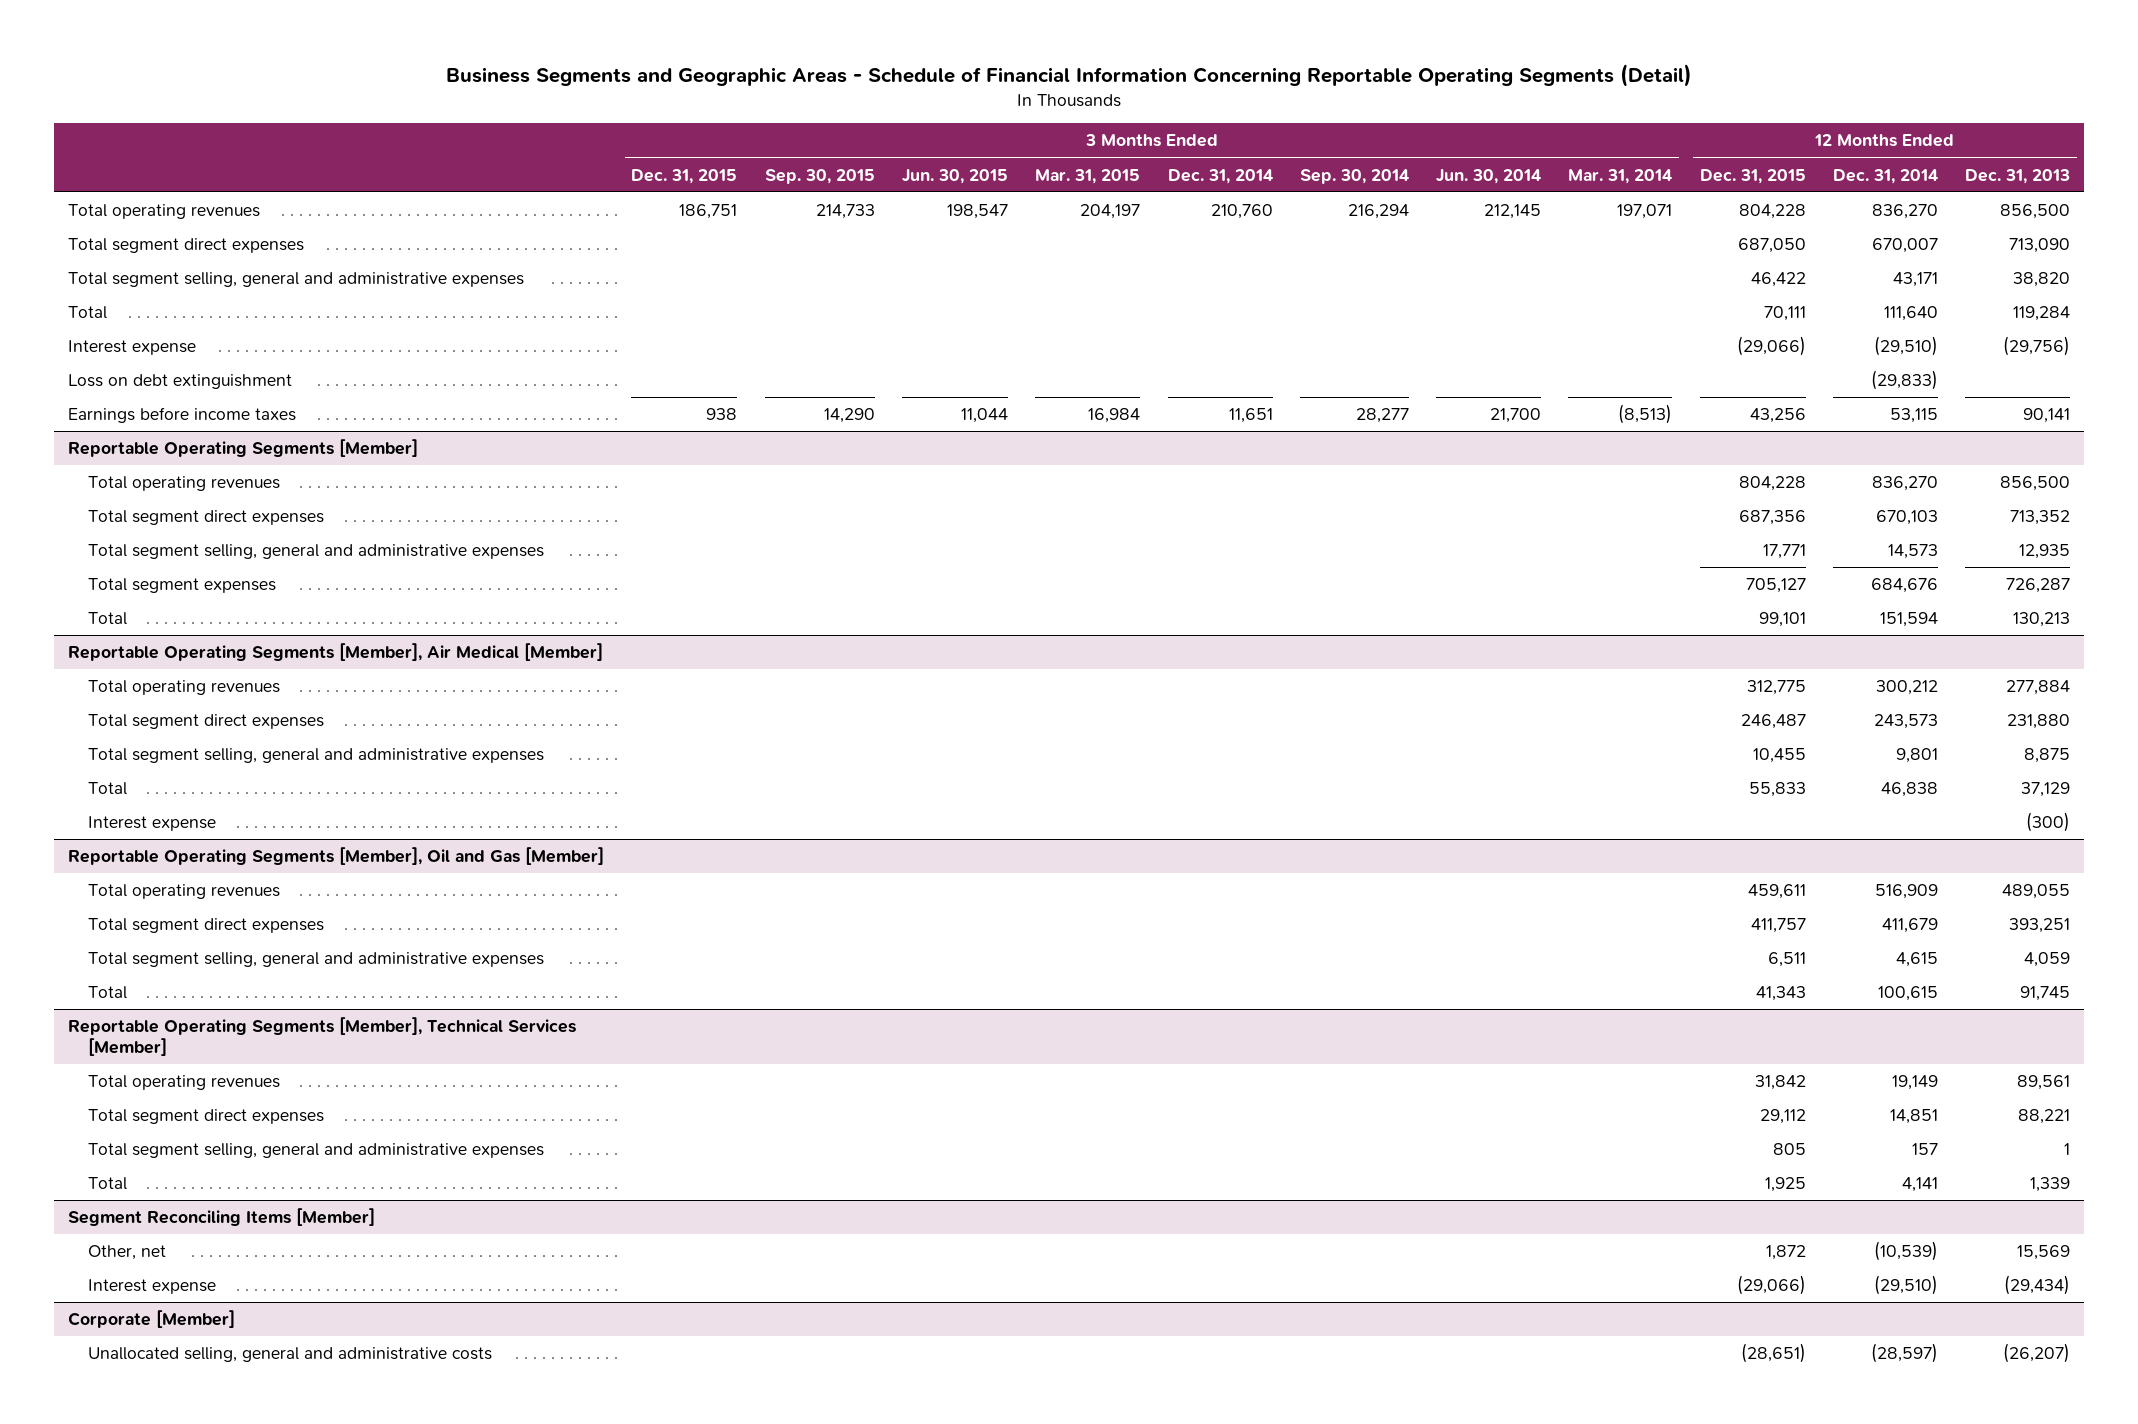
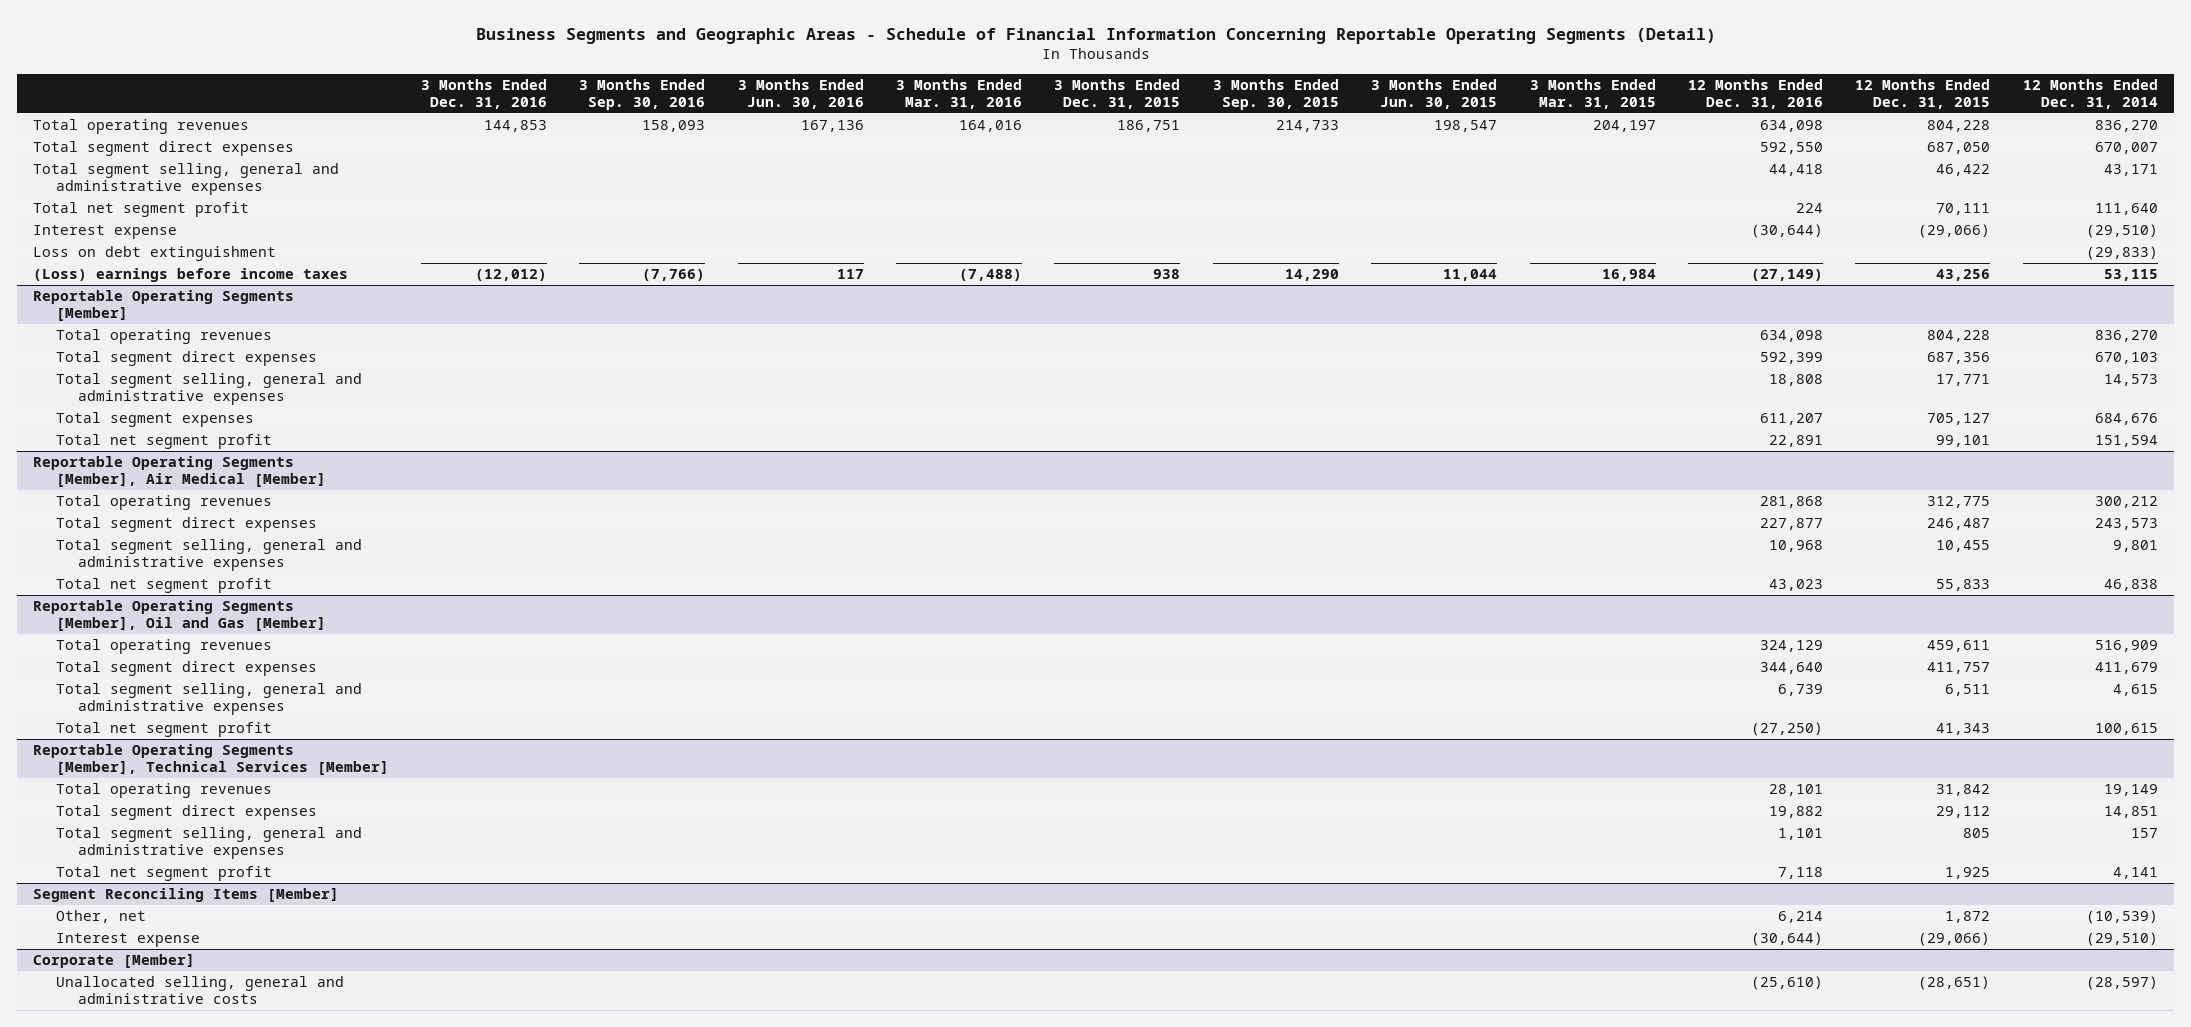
- | 3 Months Ended Dec. 31, 2015 | 3 Months Ended Sep. 30, 2015 | 3 Months Ended Jun. 30, 2015 | 3 Months Ended Mar. 31, 2015 | 3 Months Ended Dec. 31, 2014 | 3 Months Ended Sep. 30, 2014 | 3 Months Ended Jun. 30, 2014 | 3 Months Ended Mar. 31, 2014 | 12 Months Ended Dec. 31, 2015 | 12 Months Ended Dec. 31, 2014 | 12 Months Ended Dec. 31, 2013
+ | 3 Months Ended Dec. 31, 2016 | 3 Months Ended Sep. 30, 2016 | 3 Months Ended Jun. 30, 2016 | 3 Months Ended Mar. 31, 2016 | 3 Months Ended Dec. 31, 2015 | 3 Months Ended Sep. 30, 2015 | 3 Months Ended Jun. 30, 2015 | 3 Months Ended Mar. 31, 2015 | 12 Months Ended Dec. 31, 2016 | 12 Months Ended Dec. 31, 2015 | 12 Months Ended Dec. 31, 2014
- Total | | | | | | | | | 70,111 | 111,640 | 119,284
+ Total net segment profit | | | | | | | | | 224 | 70,111 | 111,640
- Earnings before income taxes | 938 | 14,290 | 11,044 | 16,984 | 11,651 | 28,277 | 21,700 | (8,513) | 43,256 | 53,115 | 90,141
+ (Loss) earnings before income taxes | (12,012) | (7,766) | 117 | (7,488) | 938 | 14,290 | 11,044 | 16,984 | (27,149) | 43,256 | 53,115
@ Reportable Operating Segments [Member]
- Total | | | | | | | | | 99,101 | 151,594 | 130,213
+ Total net segment profit | | | | | | | | | 22,891 | 99,101 | 151,594
@ Reportable Operating Segments [Member], Air Medical [Member]
- Total | | | | | | | | | 55,833 | 46,838 | 37,129
- Interest expense | | | | | | | | | | | (300)
+ Total net segment profit | | | | | | | | | 43,023 | 55,833 | 46,838
@ Reportable Operating Segments [Member], Oil and Gas [Member]
- Total | | | | | | | | | 41,343 | 100,615 | 91,745
+ Total net segment profit | | | | | | | | | (27,250) | 41,343 | 100,615
@ Reportable Operating Segments [Member], Technical Services [Member]
- Total | | | | | | | | | 1,925 | 4,141 | 1,339
+ Total net segment profit | | | | | | | | | 7,118 | 1,925 | 4,141

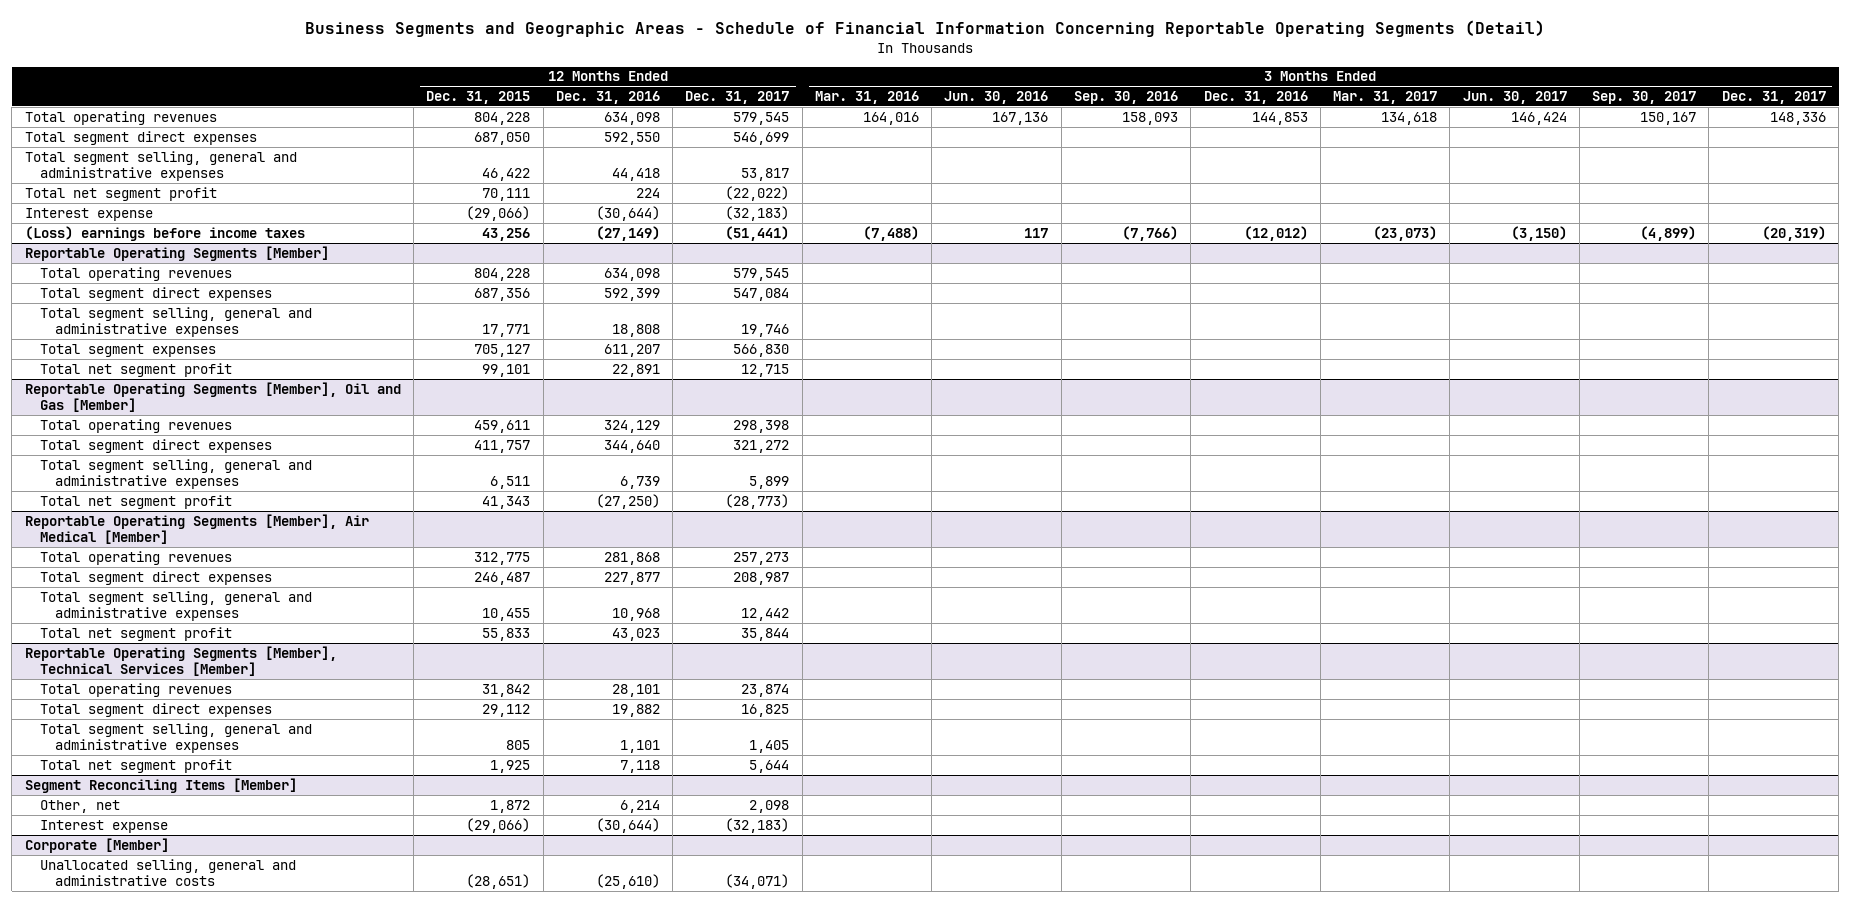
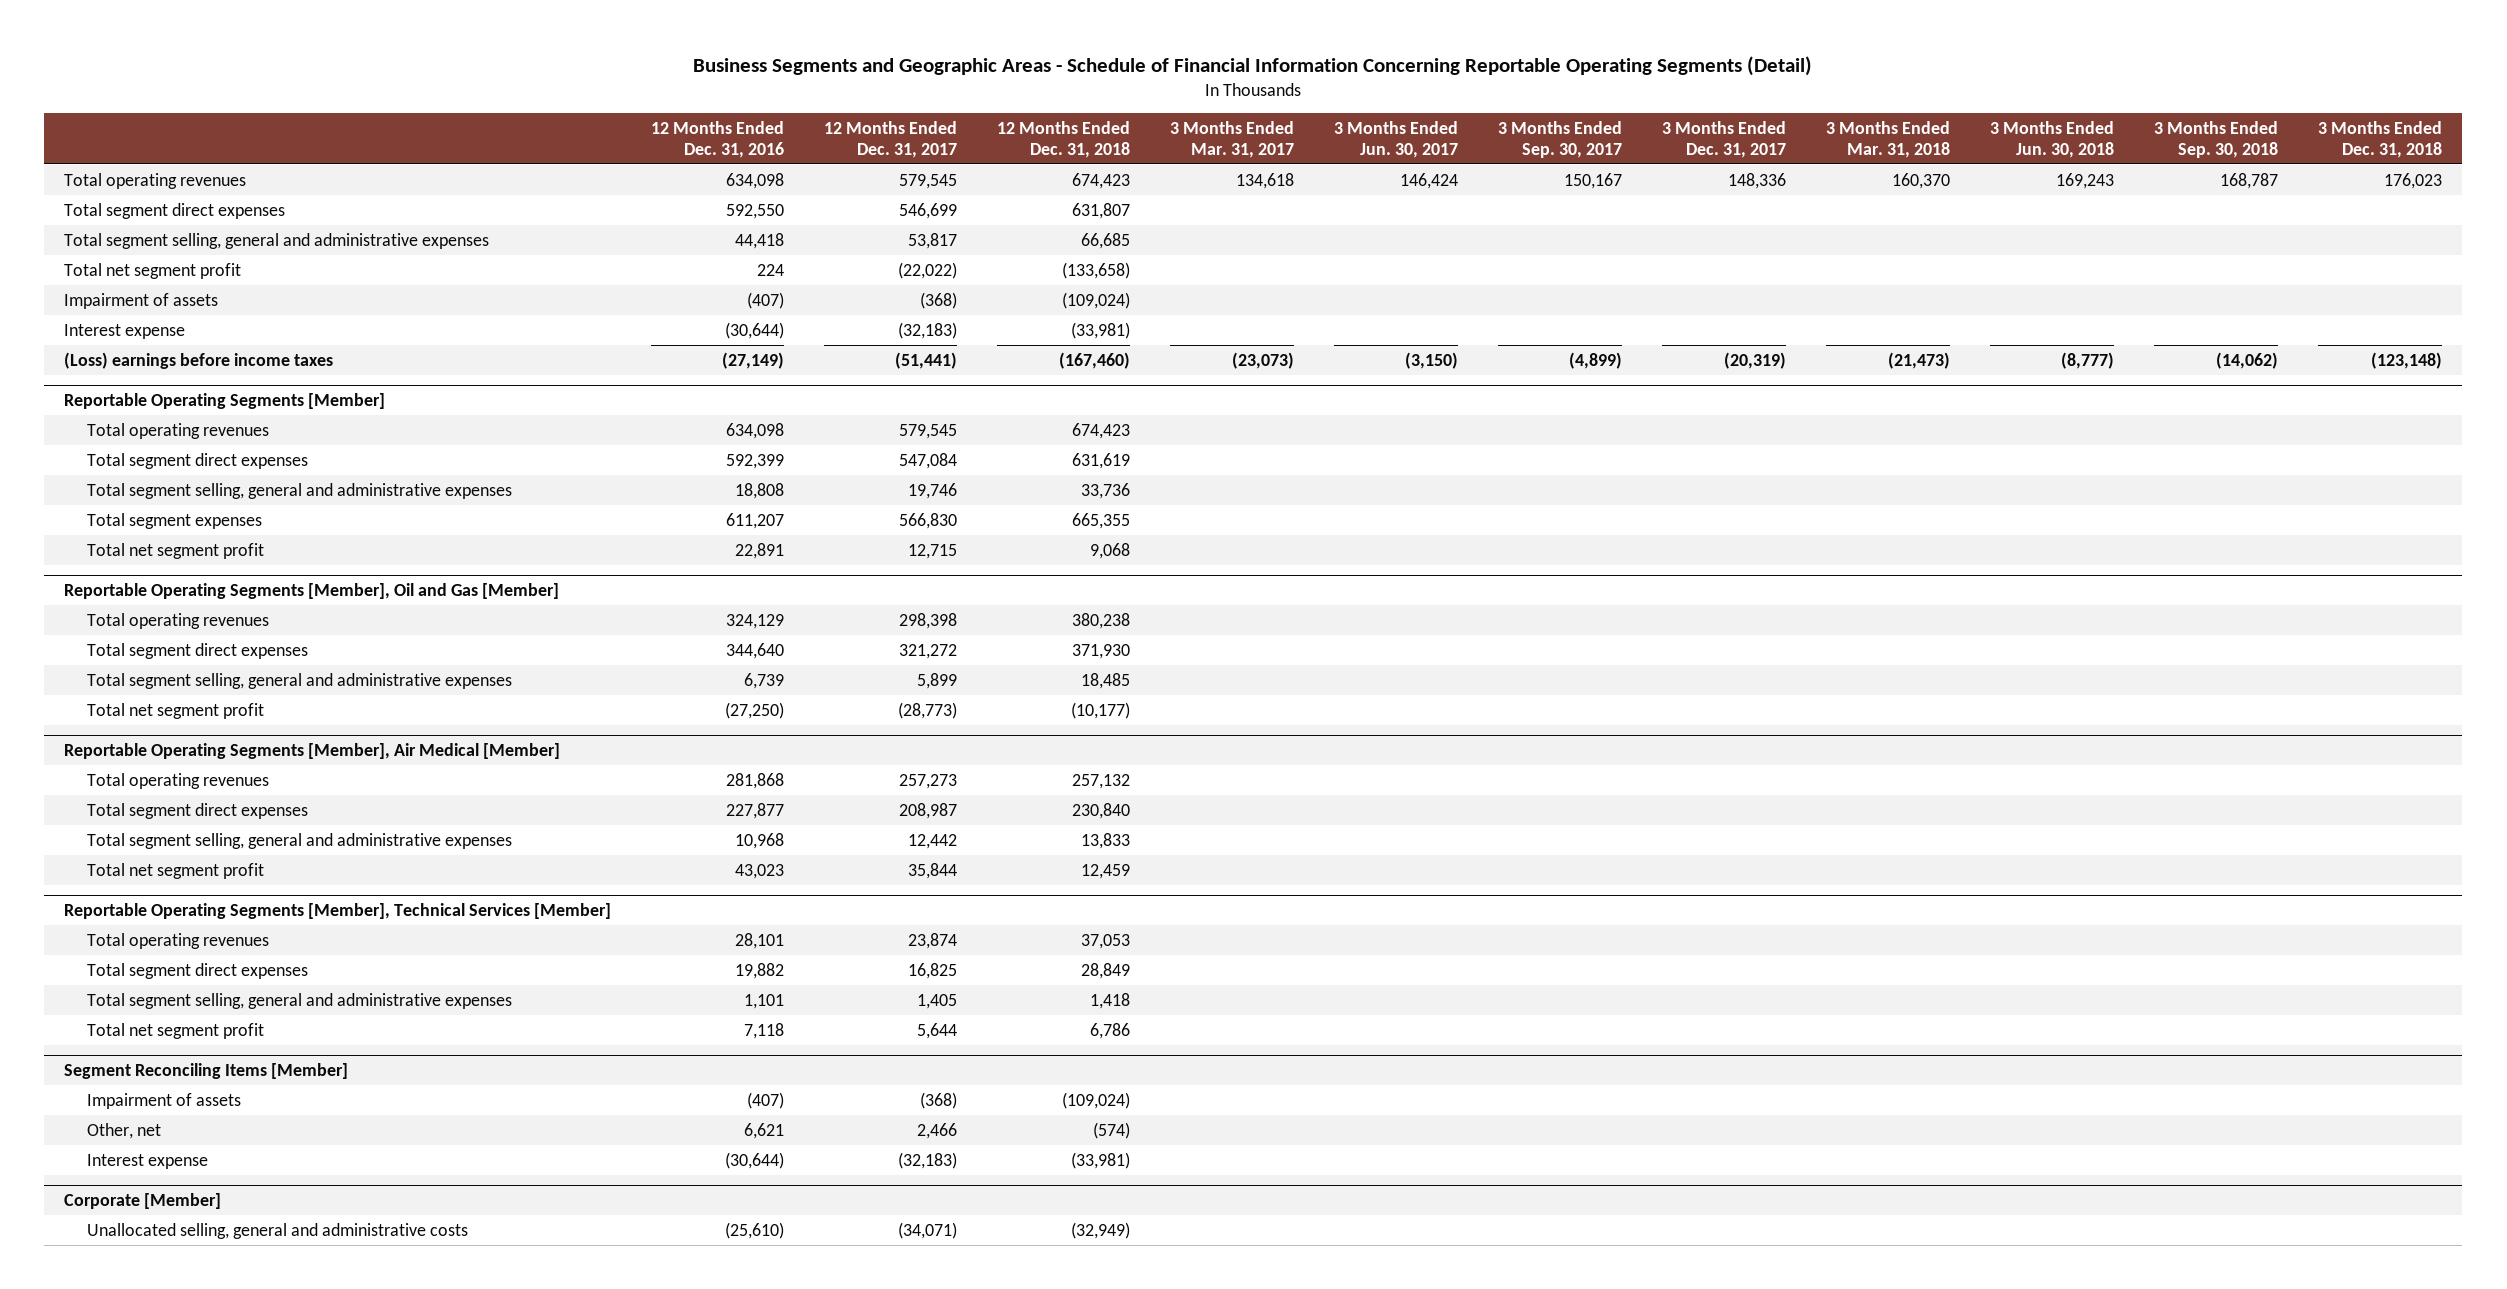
- | 12 Months Ended Dec. 31, 2015 | 12 Months Ended Dec. 31, 2016 | 12 Months Ended Dec. 31, 2017 | 3 Months Ended Mar. 31, 2016 | 3 Months Ended Jun. 30, 2016 | 3 Months Ended Sep. 30, 2016 | 3 Months Ended Dec. 31, 2016 | 3 Months Ended Mar. 31, 2017 | 3 Months Ended Jun. 30, 2017 | 3 Months Ended Sep. 30, 2017 | 3 Months Ended Dec. 31, 2017
+ | 12 Months Ended Dec. 31, 2016 | 12 Months Ended Dec. 31, 2017 | 12 Months Ended Dec. 31, 2018 | 3 Months Ended Mar. 31, 2017 | 3 Months Ended Jun. 30, 2017 | 3 Months Ended Sep. 30, 2017 | 3 Months Ended Dec. 31, 2017 | 3 Months Ended Mar. 31, 2018 | 3 Months Ended Jun. 30, 2018 | 3 Months Ended Sep. 30, 2018 | 3 Months Ended Dec. 31, 2018
+ Impairment of assets | (407) | (368) | (109,024) | | | | | | | |
@ Segment Reconciling Items [Member]
- Other, net | 1,872 | 6,214 | 2,098 | | | | | | | |
+ Impairment of assets | (407) | (368) | (109,024) | | | | | | | |
+ Other, net | 6,621 | 2,466 | (574) | | | | | | | |

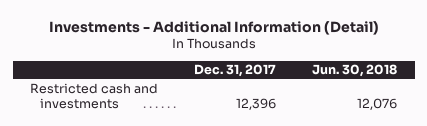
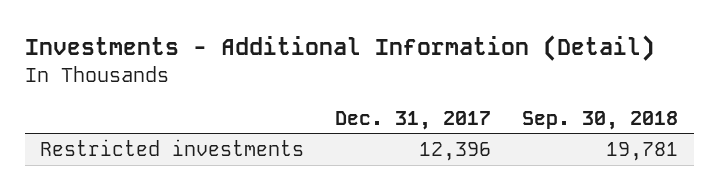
- | Dec. 31, 2017 | Jun. 30, 2018
+ | Dec. 31, 2017 | Sep. 30, 2018
- Restricted cash and investments | 12,396 | 12,076
+ Restricted investments | 12,396 | 19,781

